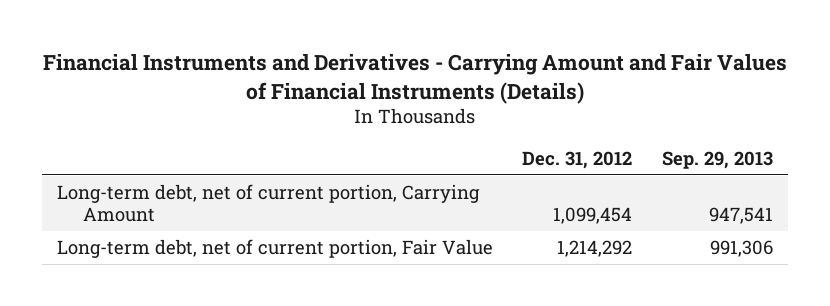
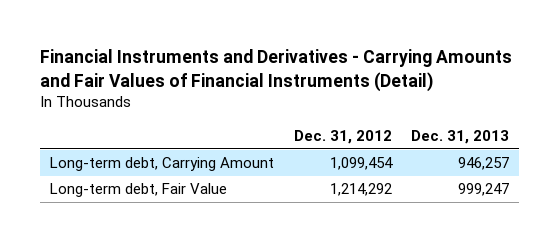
- Financial Instruments and Derivatives - Carrying Amount and Fair Values of Financial Instruments (Details)
+ Financial Instruments and Derivatives - Carrying Amounts and Fair Values of Financial Instruments (Detail)
- | Dec. 31, 2012 | Sep. 29, 2013
+ | Dec. 31, 2012 | Dec. 31, 2013
- Long-term debt, net of current portion, Carrying Amount | 1,099,454 | 947,541
- Long-term debt, net of current portion, Fair Value | 1,214,292 | 991,306
+ Long-term debt, Carrying Amount | 1,099,454 | 946,257
+ Long-term debt, Fair Value | 1,214,292 | 999,247

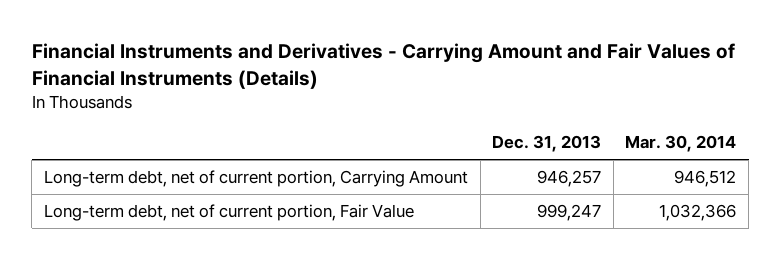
- Financial Instruments and Derivatives - Carrying Amounts and Fair Values of Financial Instruments (Detail)
+ Financial Instruments and Derivatives - Carrying Amount and Fair Values of Financial Instruments (Details)
- | Dec. 31, 2012 | Dec. 31, 2013
+ | Dec. 31, 2013 | Mar. 30, 2014
- Long-term debt, Carrying Amount | 1,099,454 | 946,257
- Long-term debt, Fair Value | 1,214,292 | 999,247
+ Long-term debt, net of current portion, Carrying Amount | 946,257 | 946,512
+ Long-term debt, net of current portion, Fair Value | 999,247 | 1,032,366

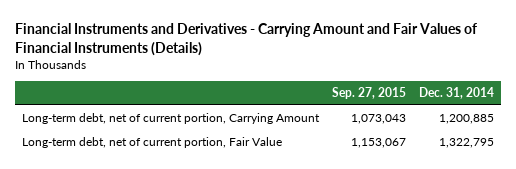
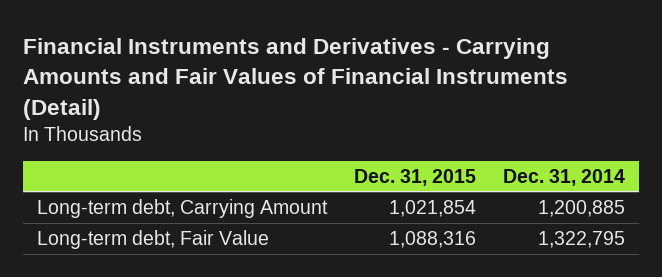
- Financial Instruments and Derivatives - Carrying Amount and Fair Values of Financial Instruments (Details)
+ Financial Instruments and Derivatives - Carrying Amounts and Fair Values of Financial Instruments (Detail)
- | Sep. 27, 2015 | Dec. 31, 2014
+ | Dec. 31, 2015 | Dec. 31, 2014
- Long-term debt, net of current portion, Carrying Amount | 1,073,043 | 1,200,885
- Long-term debt, net of current portion, Fair Value | 1,153,067 | 1,322,795
+ Long-term debt, Carrying Amount | 1,021,854 | 1,200,885
+ Long-term debt, Fair Value | 1,088,316 | 1,322,795

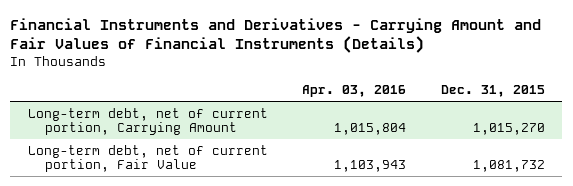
- Financial Instruments and Derivatives - Carrying Amounts and Fair Values of Financial Instruments (Detail)
+ Financial Instruments and Derivatives - Carrying Amount and Fair Values of Financial Instruments (Details)
- | Dec. 31, 2015 | Dec. 31, 2014
+ | Apr. 03, 2016 | Dec. 31, 2015
- Long-term debt, Carrying Amount | 1,021,854 | 1,200,885
- Long-term debt, Fair Value | 1,088,316 | 1,322,795
+ Long-term debt, net of current portion, Carrying Amount | 1,015,804 | 1,015,270
+ Long-term debt, net of current portion, Fair Value | 1,103,943 | 1,081,732

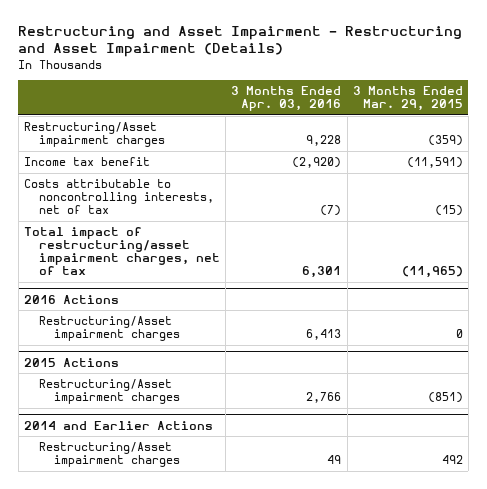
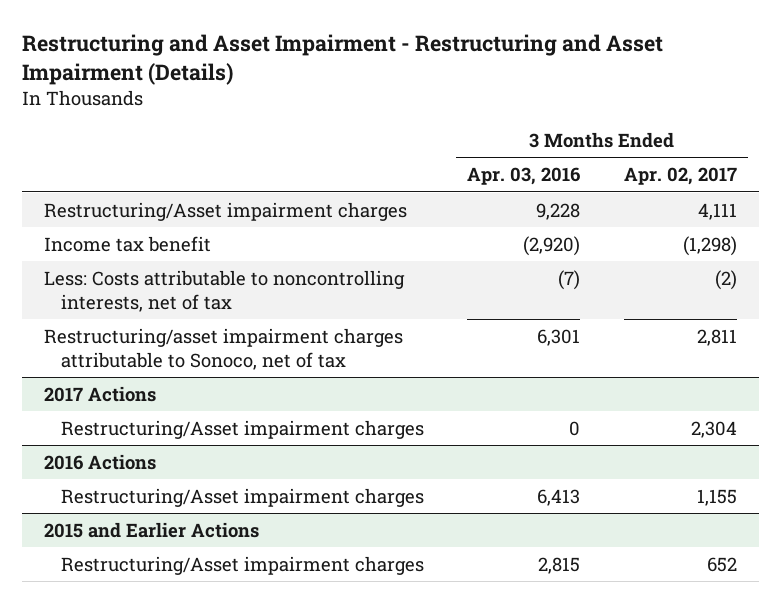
- | 3 Months Ended Apr. 03, 2016 | 3 Months Ended Mar. 29, 2015
+ | 3 Months Ended Apr. 03, 2016 | 3 Months Ended Apr. 02, 2017
- Costs attributable to noncontrolling interests, net of tax | (7) | (15)
- Total impact of restructuring/asset impairment charges, net of tax | 6,301 | (11,965)
+ Less: Costs attributable to noncontrolling interests, net of tax | (7) | (2)
+ Restructuring/asset impairment charges attributable to Sonoco, net of tax | 6,301 | 2,811
+ 2017 Actions
+ Restructuring/Asset impairment charges | 0 | 2,304
- 2015 Actions
- Restructuring/Asset impairment charges | 2,766 | (851)
- 2014 and Earlier Actions
- Restructuring/Asset impairment charges | 49 | 492
+ 2015 and Earlier Actions
+ Restructuring/Asset impairment charges | 2,815 | 652

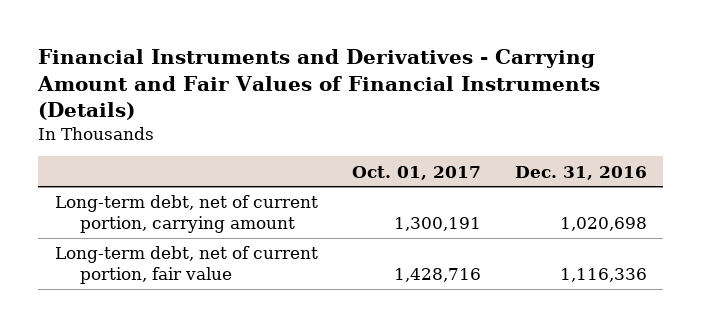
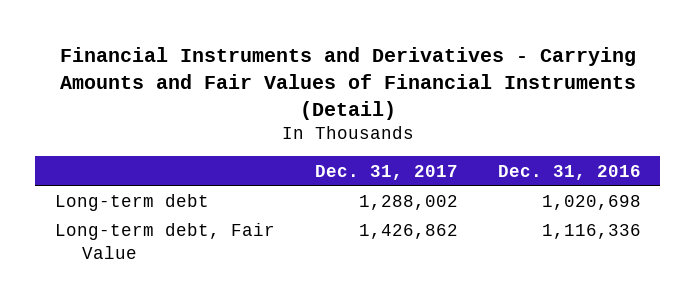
- Financial Instruments and Derivatives - Carrying Amount and Fair Values of Financial Instruments (Details)
+ Financial Instruments and Derivatives - Carrying Amounts and Fair Values of Financial Instruments (Detail)
- | Oct. 01, 2017 | Dec. 31, 2016
+ | Dec. 31, 2017 | Dec. 31, 2016
- Long-term debt, net of current portion, carrying amount | 1,300,191 | 1,020,698
- Long-term debt, net of current portion, fair value | 1,428,716 | 1,116,336
+ Long-term debt | 1,288,002 | 1,020,698
+ Long-term debt, Fair Value | 1,426,862 | 1,116,336

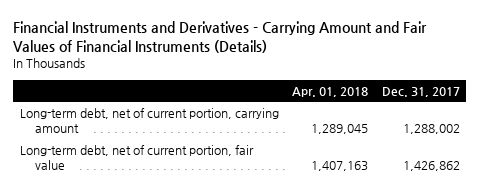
- Financial Instruments and Derivatives - Carrying Amounts and Fair Values of Financial Instruments (Detail)
+ Financial Instruments and Derivatives - Carrying Amount and Fair Values of Financial Instruments (Details)
- | Dec. 31, 2017 | Dec. 31, 2016
+ | Apr. 01, 2018 | Dec. 31, 2017
- Long-term debt | 1,288,002 | 1,020,698
- Long-term debt, Fair Value | 1,426,862 | 1,116,336
+ Long-term debt, net of current portion, carrying amount | 1,289,045 | 1,288,002
+ Long-term debt, net of current portion, fair value | 1,407,163 | 1,426,862

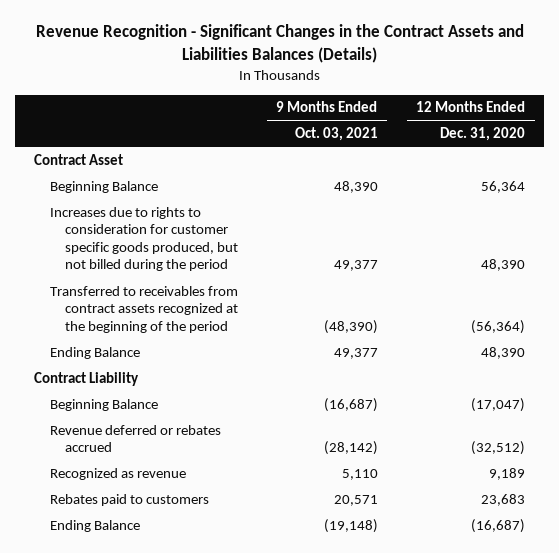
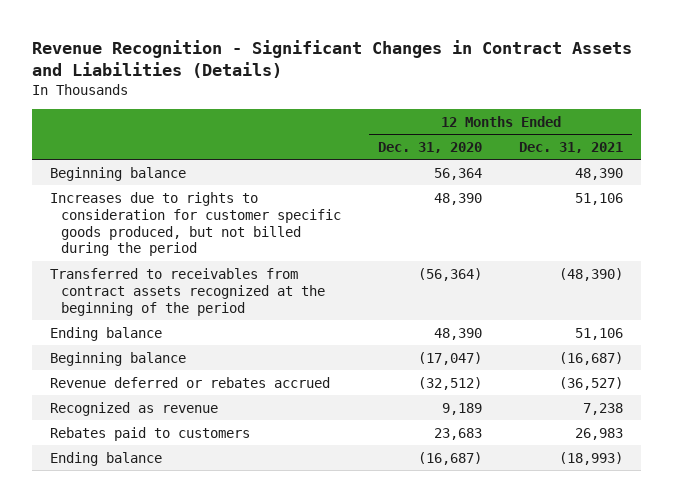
- Revenue Recognition - Significant Changes in the Contract Assets and Liabilities Balances (Details)
+ Revenue Recognition - Significant Changes in Contract Assets and Liabilities (Details)
- | 9 Months Ended Oct. 03, 2021 | 12 Months Ended Dec. 31, 2020
+ | 12 Months Ended Dec. 31, 2020 | 12 Months Ended Dec. 31, 2021
- Contract Asset
- Beginning Balance | 48,390 | 56,364
+ Beginning balance | 56,364 | 48,390
- Ending Balance | 49,377 | 48,390
- Contract Liability
- Beginning Balance | (16,687) | (17,047)
+ Ending balance | 48,390 | 51,106
+ Beginning balance | (17,047) | (16,687)
- Ending Balance | (19,148) | (16,687)
+ Ending balance | (16,687) | (18,993)

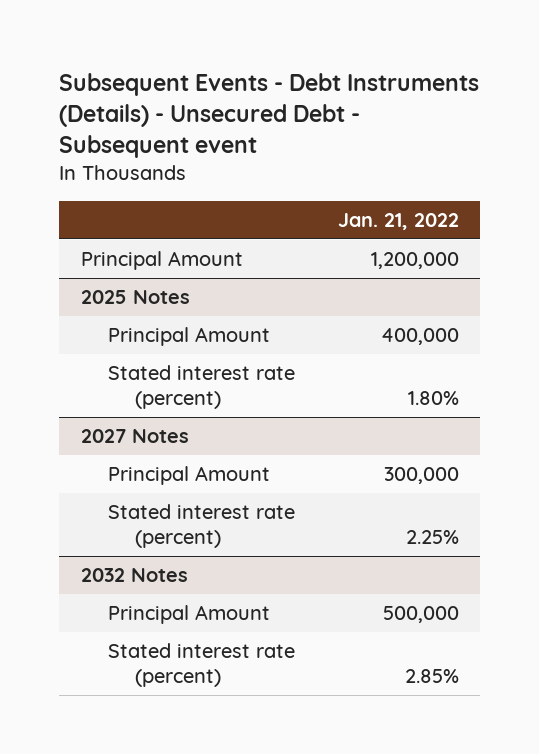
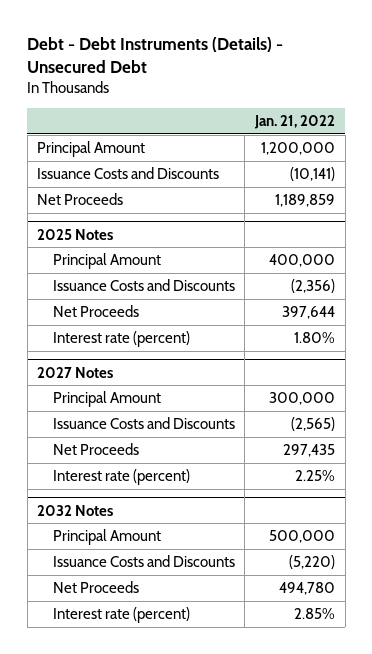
- Subsequent Events - Debt Instruments (Details) - Unsecured Debt - Subsequent event
+ Debt - Debt Instruments (Details) - Unsecured Debt
+ Issuance Costs and Discounts | (10,141)
+ Net Proceeds | 1,189,859
@ 2025 Notes
- Stated interest rate (percent) | 1.80%
+ Issuance Costs and Discounts | (2,356)
+ Net Proceeds | 397,644
+ Interest rate (percent) | 1.80%
@ 2027 Notes
- Stated interest rate (percent) | 2.25%
+ Issuance Costs and Discounts | (2,565)
+ Net Proceeds | 297,435
+ Interest rate (percent) | 2.25%
@ 2032 Notes
- Stated interest rate (percent) | 2.85%
+ Issuance Costs and Discounts | (5,220)
+ Net Proceeds | 494,780
+ Interest rate (percent) | 2.85%

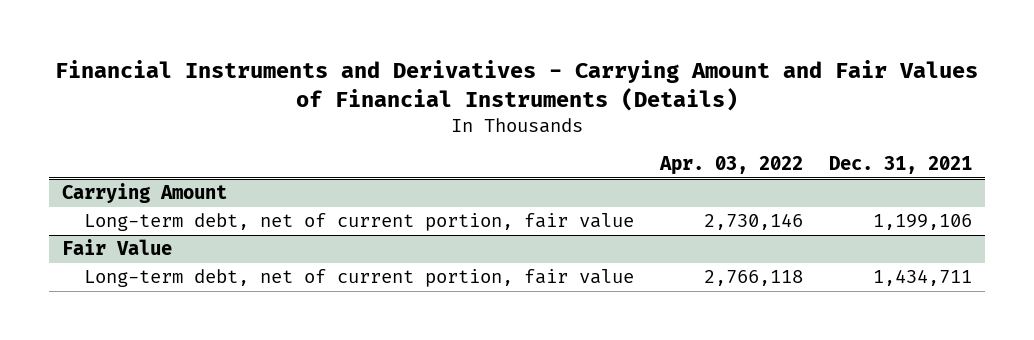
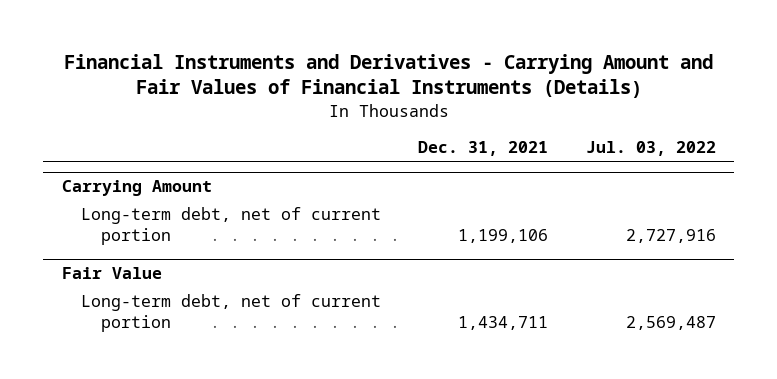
- | Apr. 03, 2022 | Dec. 31, 2021
+ | Dec. 31, 2021 | Jul. 03, 2022
@ Carrying Amount
- Long-term debt, net of current portion, fair value | 2,730,146 | 1,199,106
+ Long-term debt, net of current portion | 1,199,106 | 2,727,916
@ Fair Value
- Long-term debt, net of current portion, fair value | 2,766,118 | 1,434,711
+ Long-term debt, net of current portion | 1,434,711 | 2,569,487

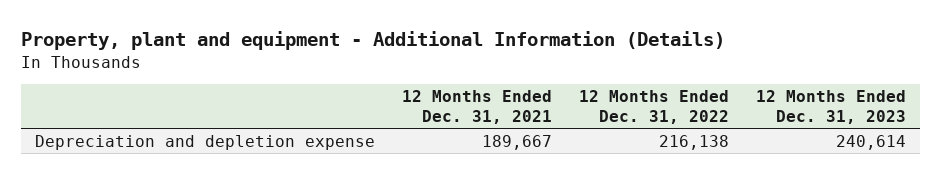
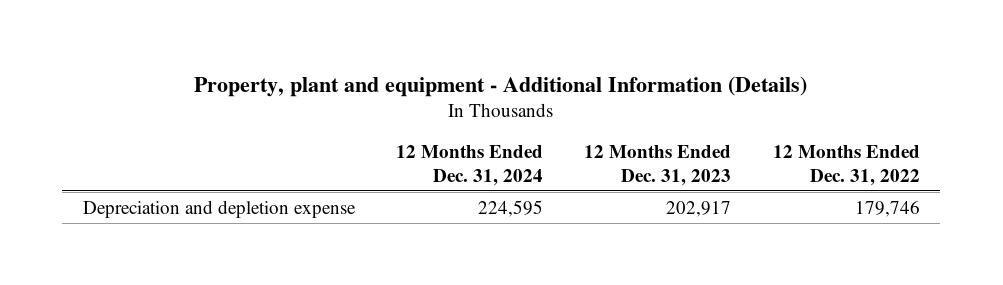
- | 12 Months Ended Dec. 31, 2021 | 12 Months Ended Dec. 31, 2022 | 12 Months Ended Dec. 31, 2023
+ | 12 Months Ended Dec. 31, 2024 | 12 Months Ended Dec. 31, 2023 | 12 Months Ended Dec. 31, 2022
- Depreciation and depletion expense | 189,667 | 216,138 | 240,614
+ Depreciation and depletion expense | 224,595 | 202,917 | 179,746

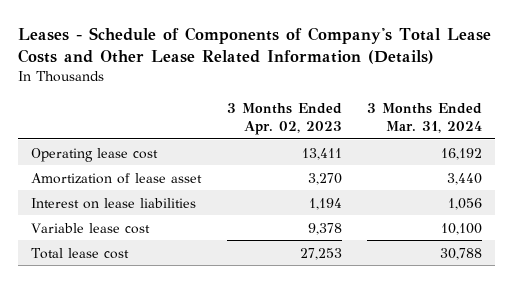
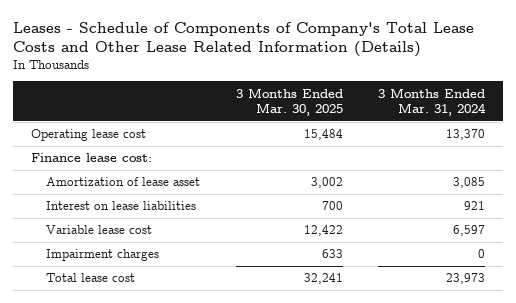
- | 3 Months Ended Apr. 02, 2023 | 3 Months Ended Mar. 31, 2024
+ | 3 Months Ended Mar. 30, 2025 | 3 Months Ended Mar. 31, 2024
- Operating lease cost | 13,411 | 16,192
- Amortization of lease asset | 3,270 | 3,440
- Interest on lease liabilities | 1,194 | 1,056
- Variable lease cost | 9,378 | 10,100
- Total lease cost | 27,253 | 30,788
+ Operating lease cost | 15,484 | 13,370
+ Finance lease cost:
+ Amortization of lease asset | 3,002 | 3,085
+ Interest on lease liabilities | 700 | 921
+ Variable lease cost | 12,422 | 6,597
+ Impairment charges | 633 | 0
+ Total lease cost | 32,241 | 23,973

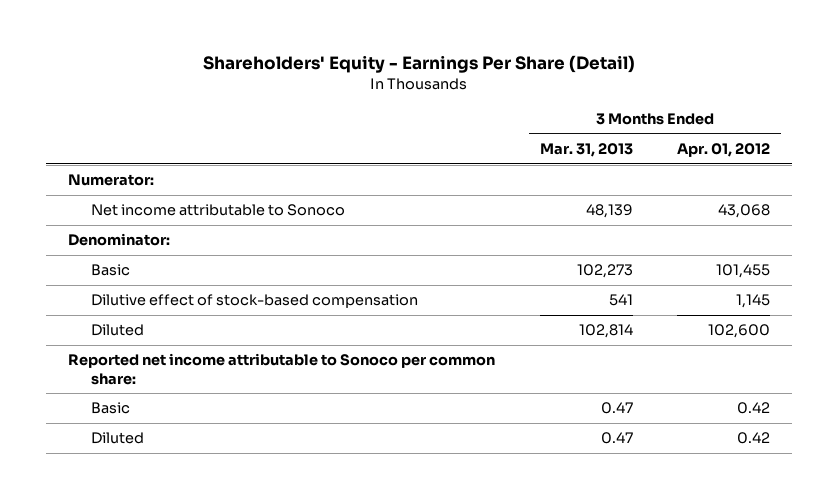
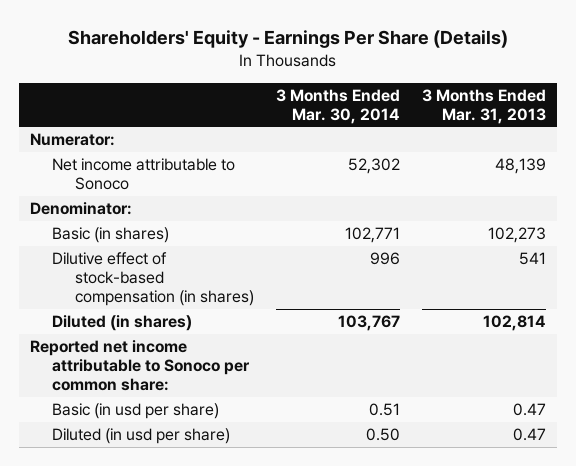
- Shareholders' Equity - Earnings Per Share (Detail)
+ Shareholders' Equity - Earnings Per Share (Details)
- | 3 Months Ended Mar. 31, 2013 | 3 Months Ended Apr. 01, 2012
+ | 3 Months Ended Mar. 30, 2014 | 3 Months Ended Mar. 31, 2013
- Basic | 102,273 | 101,455
- Dilutive effect of stock-based compensation | 541 | 1,145
- Diluted | 102,814 | 102,600
+ Basic (in shares) | 102,771 | 102,273
+ Dilutive effect of stock-based compensation (in shares) | 996 | 541
+ Diluted (in shares) | 103,767 | 102,814
- Basic | 0.47 | 0.42
- Diluted | 0.47 | 0.42
+ Basic (in usd per share) | 0.51 | 0.47
+ Diluted (in usd per share) | 0.50 | 0.47

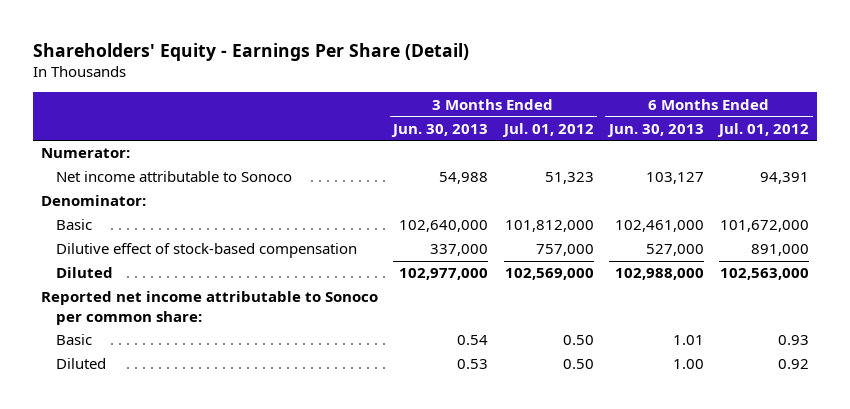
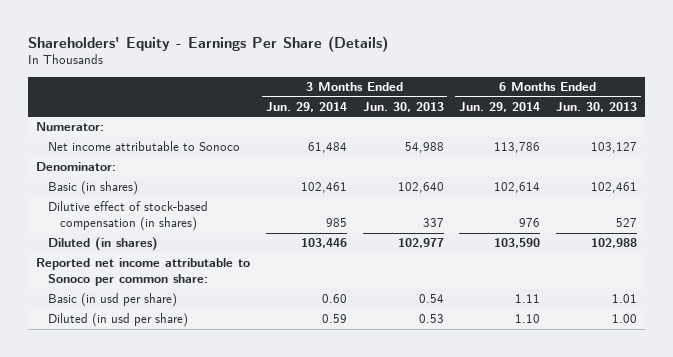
- Shareholders' Equity - Earnings Per Share (Detail)
+ Shareholders' Equity - Earnings Per Share (Details)
- | 3 Months Ended Jun. 30, 2013 | 3 Months Ended Jul. 01, 2012 | 6 Months Ended Jun. 30, 2013 | 6 Months Ended Jul. 01, 2012
+ | 3 Months Ended Jun. 29, 2014 | 3 Months Ended Jun. 30, 2013 | 6 Months Ended Jun. 29, 2014 | 6 Months Ended Jun. 30, 2013
- Basic | 102,640,000 | 101,812,000 | 102,461,000 | 101,672,000
- Dilutive effect of stock-based compensation | 337,000 | 757,000 | 527,000 | 891,000
- Diluted | 102,977,000 | 102,569,000 | 102,988,000 | 102,563,000
+ Basic (in shares) | 102,461 | 102,640 | 102,614 | 102,461
+ Dilutive effect of stock-based compensation (in shares) | 985 | 337 | 976 | 527
+ Diluted (in shares) | 103,446 | 102,977 | 103,590 | 102,988
- Basic | 0.54 | 0.50 | 1.01 | 0.93
- Diluted | 0.53 | 0.50 | 1.00 | 0.92
+ Basic (in usd per share) | 0.60 | 0.54 | 1.11 | 1.01
+ Diluted (in usd per share) | 0.59 | 0.53 | 1.10 | 1.00

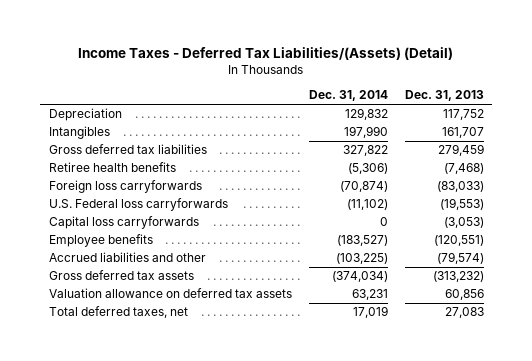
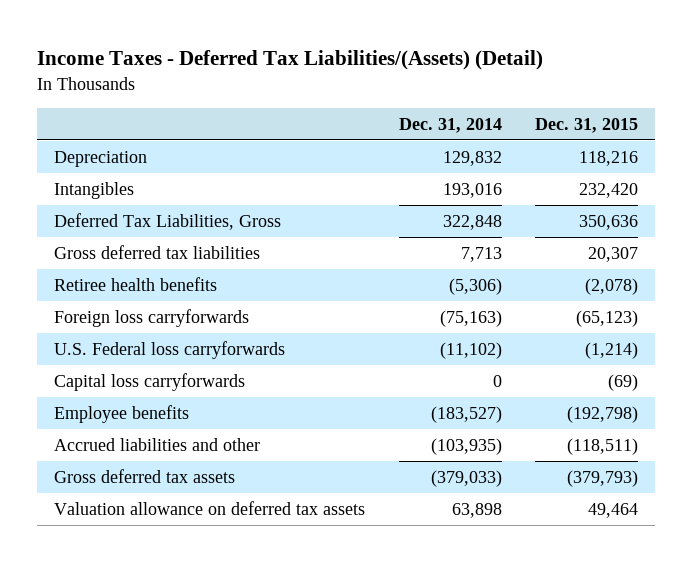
- | Dec. 31, 2014 | Dec. 31, 2013
+ | Dec. 31, 2014 | Dec. 31, 2015
- Intangibles | 197,990 | 161,707
- Gross deferred tax liabilities | 327,822 | 279,459
+ Intangibles | 193,016 | 232,420
+ Deferred Tax Liabilities, Gross | 322,848 | 350,636
+ Gross deferred tax liabilities | 7,713 | 20,307
- Foreign loss carryforwards | (70,874) | (83,033)
+ Foreign loss carryforwards | (75,163) | (65,123)
- Accrued liabilities and other | (103,225) | (79,574)
- Gross deferred tax assets | (374,034) | (313,232)
- Valuation allowance on deferred tax assets | 63,231 | 60,856
- Total deferred taxes, net | 17,019 | 27,083
+ Accrued liabilities and other | (103,935) | (118,511)
+ Gross deferred tax assets | (379,033) | (379,793)
+ Valuation allowance on deferred tax assets | 63,898 | 49,464

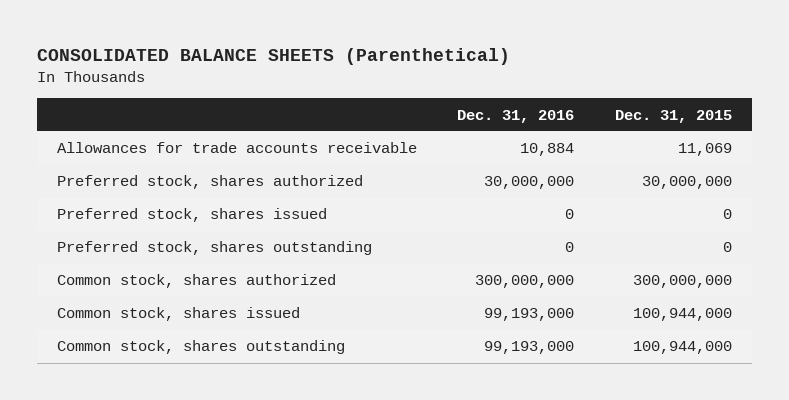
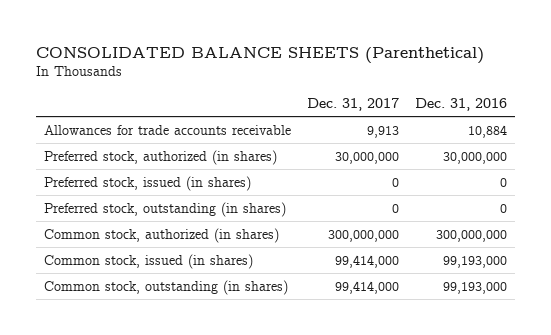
- | Dec. 31, 2016 | Dec. 31, 2015
+ | Dec. 31, 2017 | Dec. 31, 2016
- Preferred stock, shares authorized | 30,000,000 | 30,000,000
- Preferred stock, shares issued | 0 | 0
- Preferred stock, shares outstanding | 0 | 0
- Common stock, shares authorized | 300,000,000 | 300,000,000
- Common stock, shares issued | 99,193,000 | 100,944,000
- Common stock, shares outstanding | 99,193,000 | 100,944,000
+ Preferred stock, authorized (in shares) | 30,000,000 | 30,000,000
+ Preferred stock, issued (in shares) | 0 | 0
+ Preferred stock, outstanding (in shares) | 0 | 0
+ Common stock, authorized (in shares) | 300,000,000 | 300,000,000
+ Common stock, issued (in shares) | 99,414,000 | 99,193,000
+ Common stock, outstanding (in shares) | 99,414,000 | 99,193,000

